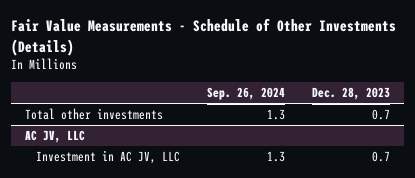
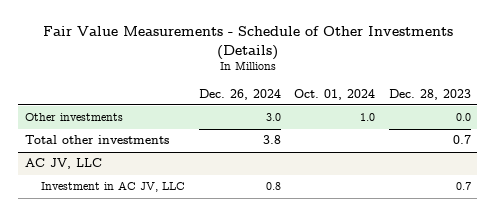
- | Sep. 26, 2024 | Dec. 28, 2023
+ | Dec. 26, 2024 | Oct. 01, 2024 | Dec. 28, 2023
+ Other investments | 3.0 | 1.0 | 0.0

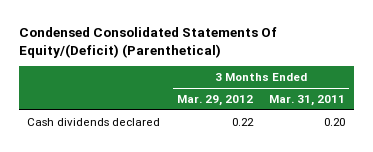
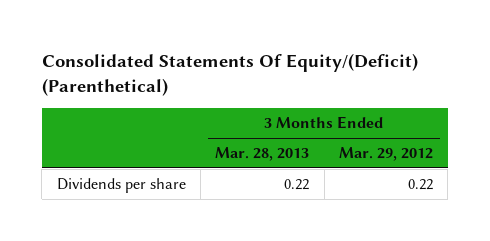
- Condensed Consolidated Statements Of Equity/(Deficit) (Parenthetical)
+ Consolidated Statements Of Equity/(Deficit) (Parenthetical)
- | 3 Months Ended Mar. 29, 2012 | 3 Months Ended Mar. 31, 2011
+ | 3 Months Ended Mar. 28, 2013 | 3 Months Ended Mar. 29, 2012
- Cash dividends declared | 0.22 | 0.20
+ Dividends per share | 0.22 | 0.22

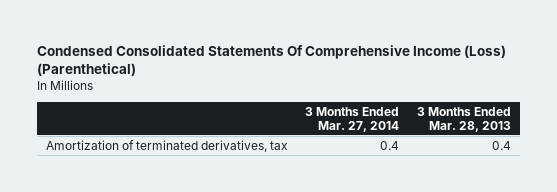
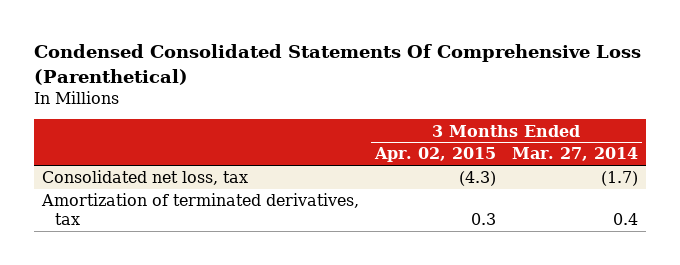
- Condensed Consolidated Statements Of Comprehensive Income (Loss) (Parenthetical)
+ Condensed Consolidated Statements Of Comprehensive Loss (Parenthetical)
- | 3 Months Ended Mar. 27, 2014 | 3 Months Ended Mar. 28, 2013
+ | 3 Months Ended Apr. 02, 2015 | 3 Months Ended Mar. 27, 2014
+ Consolidated net loss, tax | (4.3) | (1.7)

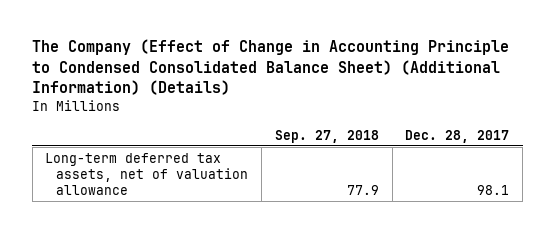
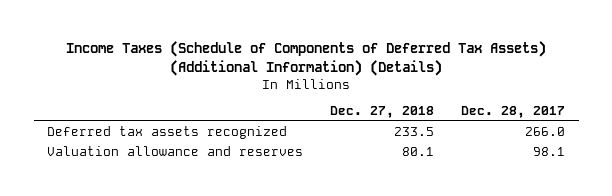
- The Company (Effect of Change in Accounting Principle to Condensed Consolidated Balance Sheet) (Additional Information) (Details)
+ Income Taxes (Schedule of Components of Deferred Tax Assets) (Additional Information) (Details)
- | Sep. 27, 2018 | Dec. 28, 2017
+ | Dec. 27, 2018 | Dec. 28, 2017
- Long-term deferred tax assets, net of valuation allowance | 77.9 | 98.1
+ Deferred tax assets recognized | 233.5 | 266.0
+ Valuation allowance and reserves | 80.1 | 98.1

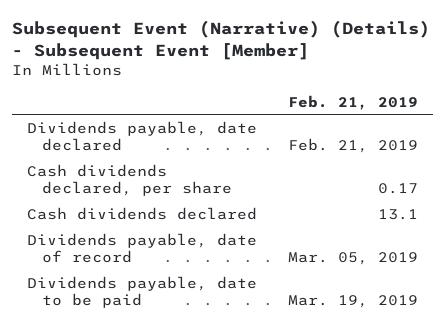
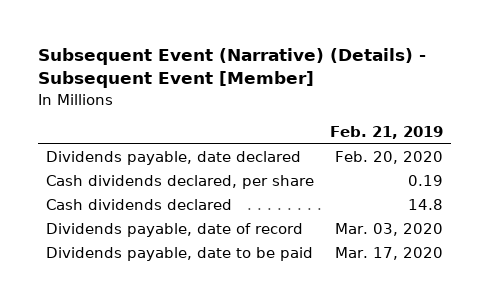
- Dividends payable, date declared | Feb. 21, 2019
- Cash dividends declared, per share | 0.17
- Cash dividends declared | 13.1
- Dividends payable, date of record | Mar. 05, 2019
- Dividends payable, date to be paid | Mar. 19, 2019
+ Dividends payable, date declared | Feb. 20, 2020
+ Cash dividends declared, per share | 0.19
+ Cash dividends declared | 14.8
+ Dividends payable, date of record | Mar. 03, 2020
+ Dividends payable, date to be paid | Mar. 17, 2020

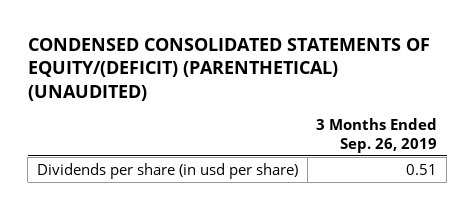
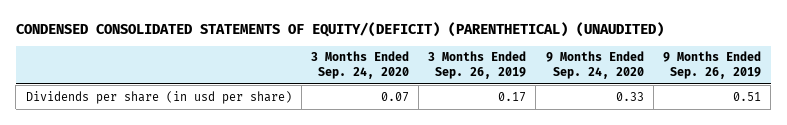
- | 3 Months Ended Sep. 26, 2019
+ | 3 Months Ended Sep. 24, 2020 | 3 Months Ended Sep. 26, 2019 | 9 Months Ended Sep. 24, 2020 | 9 Months Ended Sep. 26, 2019
- Dividends per share (in usd per share) | 0.51
+ Dividends per share (in usd per share) | 0.07 | 0.17 | 0.33 | 0.51

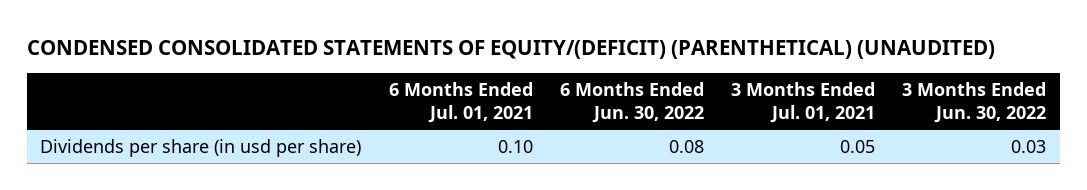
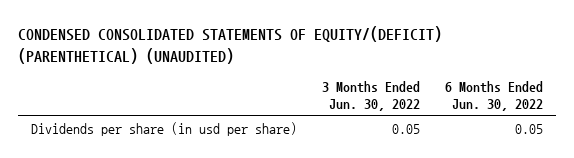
- | 6 Months Ended Jul. 01, 2021 | 6 Months Ended Jun. 30, 2022 | 3 Months Ended Jul. 01, 2021 | 3 Months Ended Jun. 30, 2022
+ | 3 Months Ended Jun. 30, 2022 | 6 Months Ended Jun. 30, 2022
- Dividends per share (in usd per share) | 0.10 | 0.08 | 0.05 | 0.03
+ Dividends per share (in usd per share) | 0.05 | 0.05

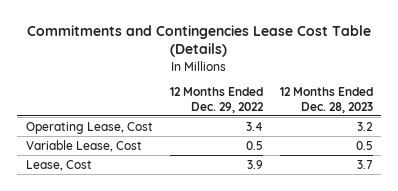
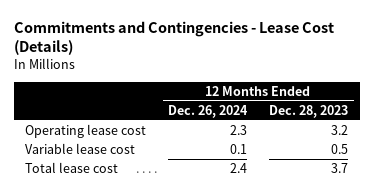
- Commitments and Contingencies Lease Cost Table (Details)
+ Commitments and Contingencies - Lease Cost (Details)
- | 12 Months Ended Dec. 29, 2022 | 12 Months Ended Dec. 28, 2023
+ | 12 Months Ended Dec. 26, 2024 | 12 Months Ended Dec. 28, 2023
- Operating Lease, Cost | 3.4 | 3.2
- Variable Lease, Cost | 0.5 | 0.5
- Lease, Cost | 3.9 | 3.7
+ Operating lease cost | 2.3 | 3.2
+ Variable lease cost | 0.1 | 0.5
+ Total lease cost | 2.4 | 3.7

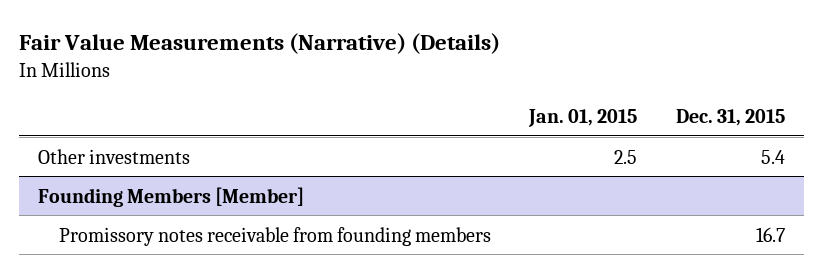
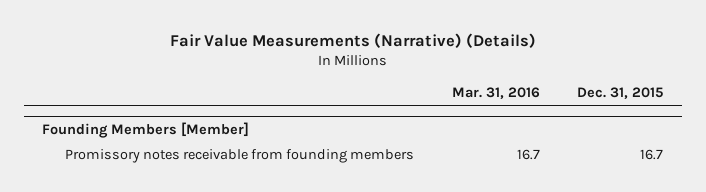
- | Jan. 01, 2015 | Dec. 31, 2015
+ | Mar. 31, 2016 | Dec. 31, 2015
- Other investments | 2.5 | 5.4

